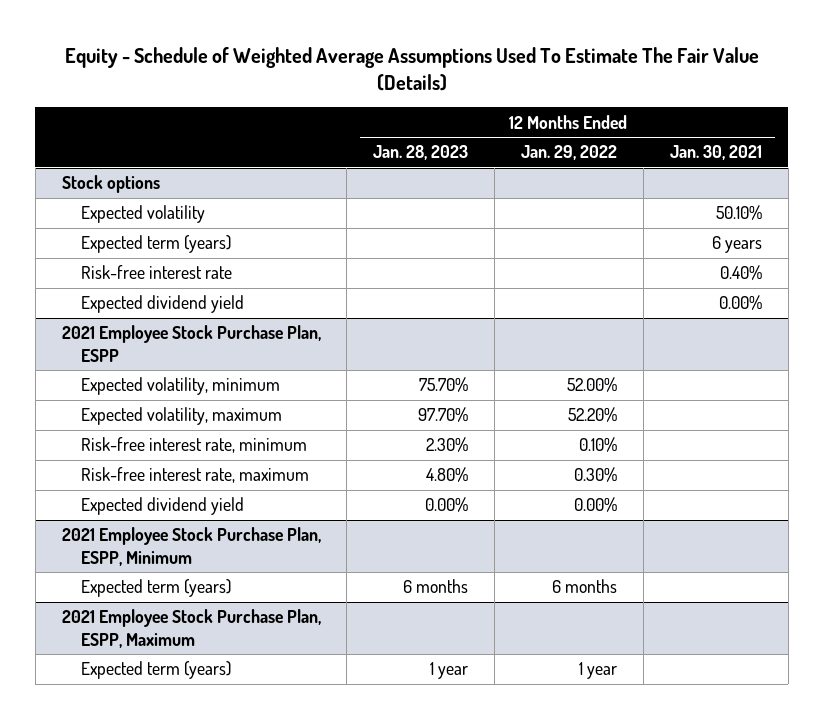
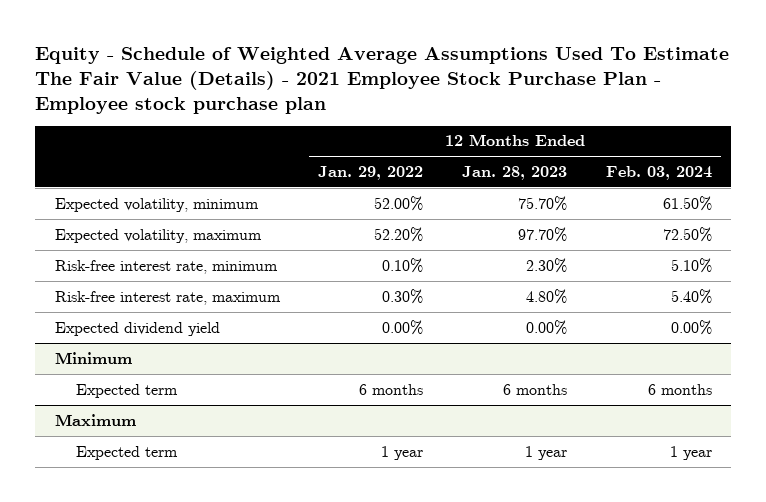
- Equity - Schedule of Weighted Average Assumptions Used To Estimate The Fair Value (Details)
+ Equity - Schedule of Weighted Average Assumptions Used To Estimate The Fair Value (Details) - 2021 Employee Stock Purchase Plan - Employee stock purchase plan
- | 12 Months Ended Jan. 28, 2023 | 12 Months Ended Jan. 29, 2022 | 12 Months Ended Jan. 30, 2021
+ | 12 Months Ended Jan. 29, 2022 | 12 Months Ended Jan. 28, 2023 | 12 Months Ended Feb. 03, 2024
- Stock options
- Expected volatility | | | 50.10%
- Expected term (years) | | | 6 years
- Risk-free interest rate | | | 0.40%
- Expected dividend yield | | | 0.00%
- 2021 Employee Stock Purchase Plan, ESPP
- 2021 Employee Stock Purchase Plan, ESPP, Minimum
- Expected term (years) | 6 months | 6 months |
- 2021 Employee Stock Purchase Plan, ESPP, Maximum
- Expected term (years) | 1 year | 1 year |
+ Minimum
+ Expected term | 6 months | 6 months | 6 months
+ Maximum
+ Expected term | 1 year | 1 year | 1 year

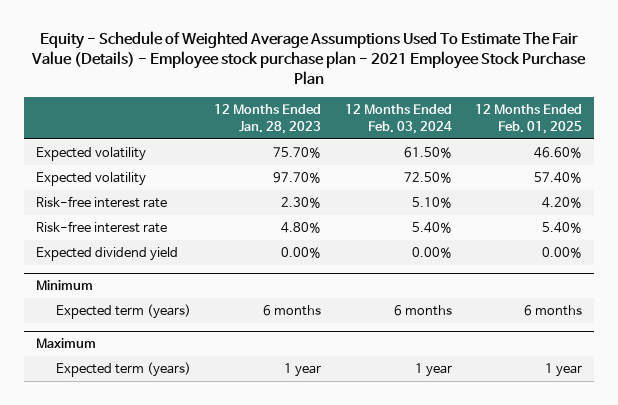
- Equity - Schedule of Weighted Average Assumptions Used To Estimate The Fair Value (Details) - 2021 Employee Stock Purchase Plan - Employee stock purchase plan
+ Equity - Schedule of Weighted Average Assumptions Used To Estimate The Fair Value (Details) - Employee stock purchase plan - 2021 Employee Stock Purchase Plan
- | 12 Months Ended Jan. 29, 2022 | 12 Months Ended Jan. 28, 2023 | 12 Months Ended Feb. 03, 2024
+ | 12 Months Ended Jan. 28, 2023 | 12 Months Ended Feb. 03, 2024 | 12 Months Ended Feb. 01, 2025
- Expected volatility, minimum | 52.00% | 75.70% | 61.50%
- Expected volatility, maximum | 52.20% | 97.70% | 72.50%
- Risk-free interest rate, minimum | 0.10% | 2.30% | 5.10%
- Risk-free interest rate, maximum | 0.30% | 4.80% | 5.40%
+ Expected volatility | 75.70% | 61.50% | 46.60%
+ Expected volatility | 97.70% | 72.50% | 57.40%
+ Risk-free interest rate | 2.30% | 5.10% | 4.20%
+ Risk-free interest rate | 4.80% | 5.40% | 5.40%
@ Minimum
- Expected term | 6 months | 6 months | 6 months
+ Expected term (years) | 6 months | 6 months | 6 months
@ Maximum
- Expected term | 1 year | 1 year | 1 year
+ Expected term (years) | 1 year | 1 year | 1 year

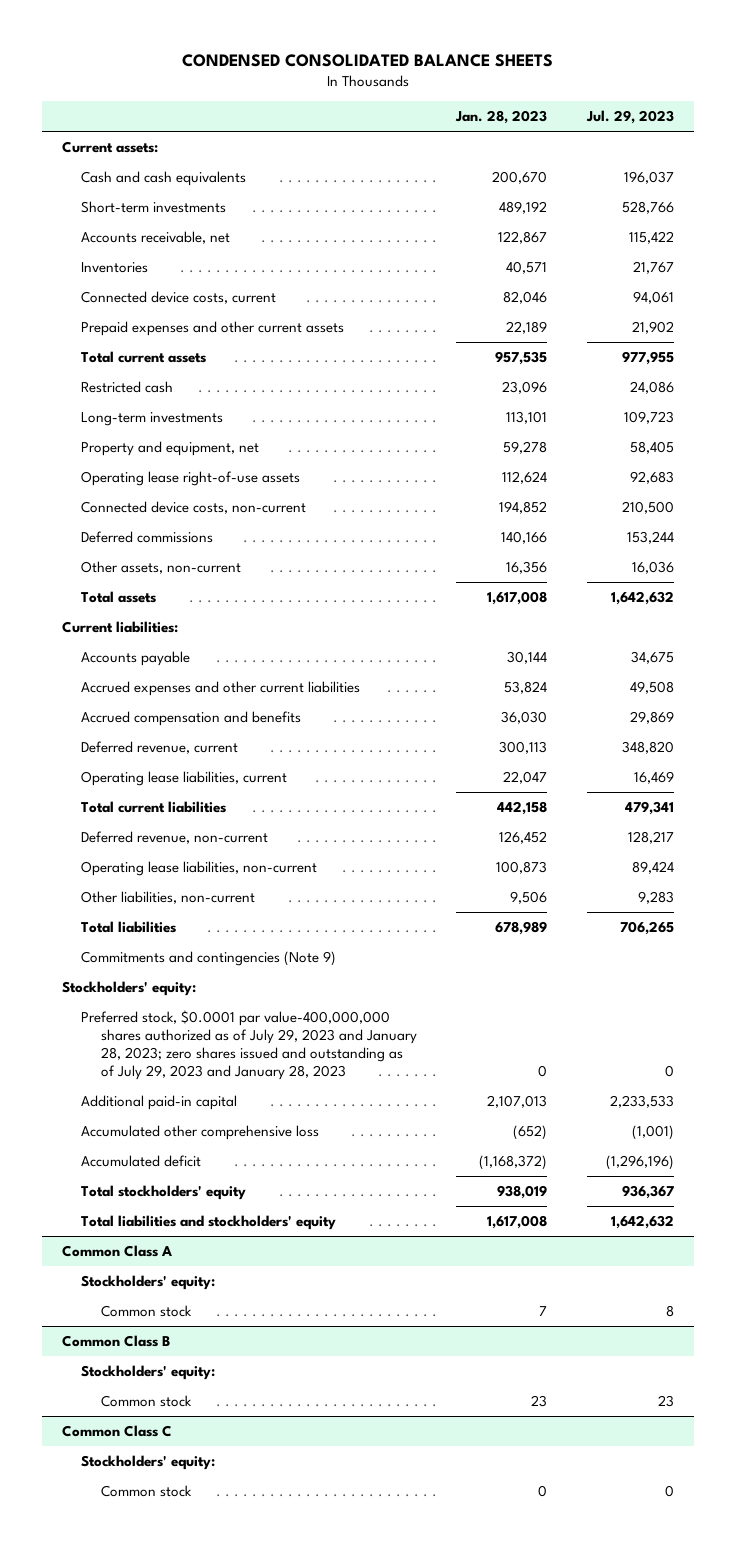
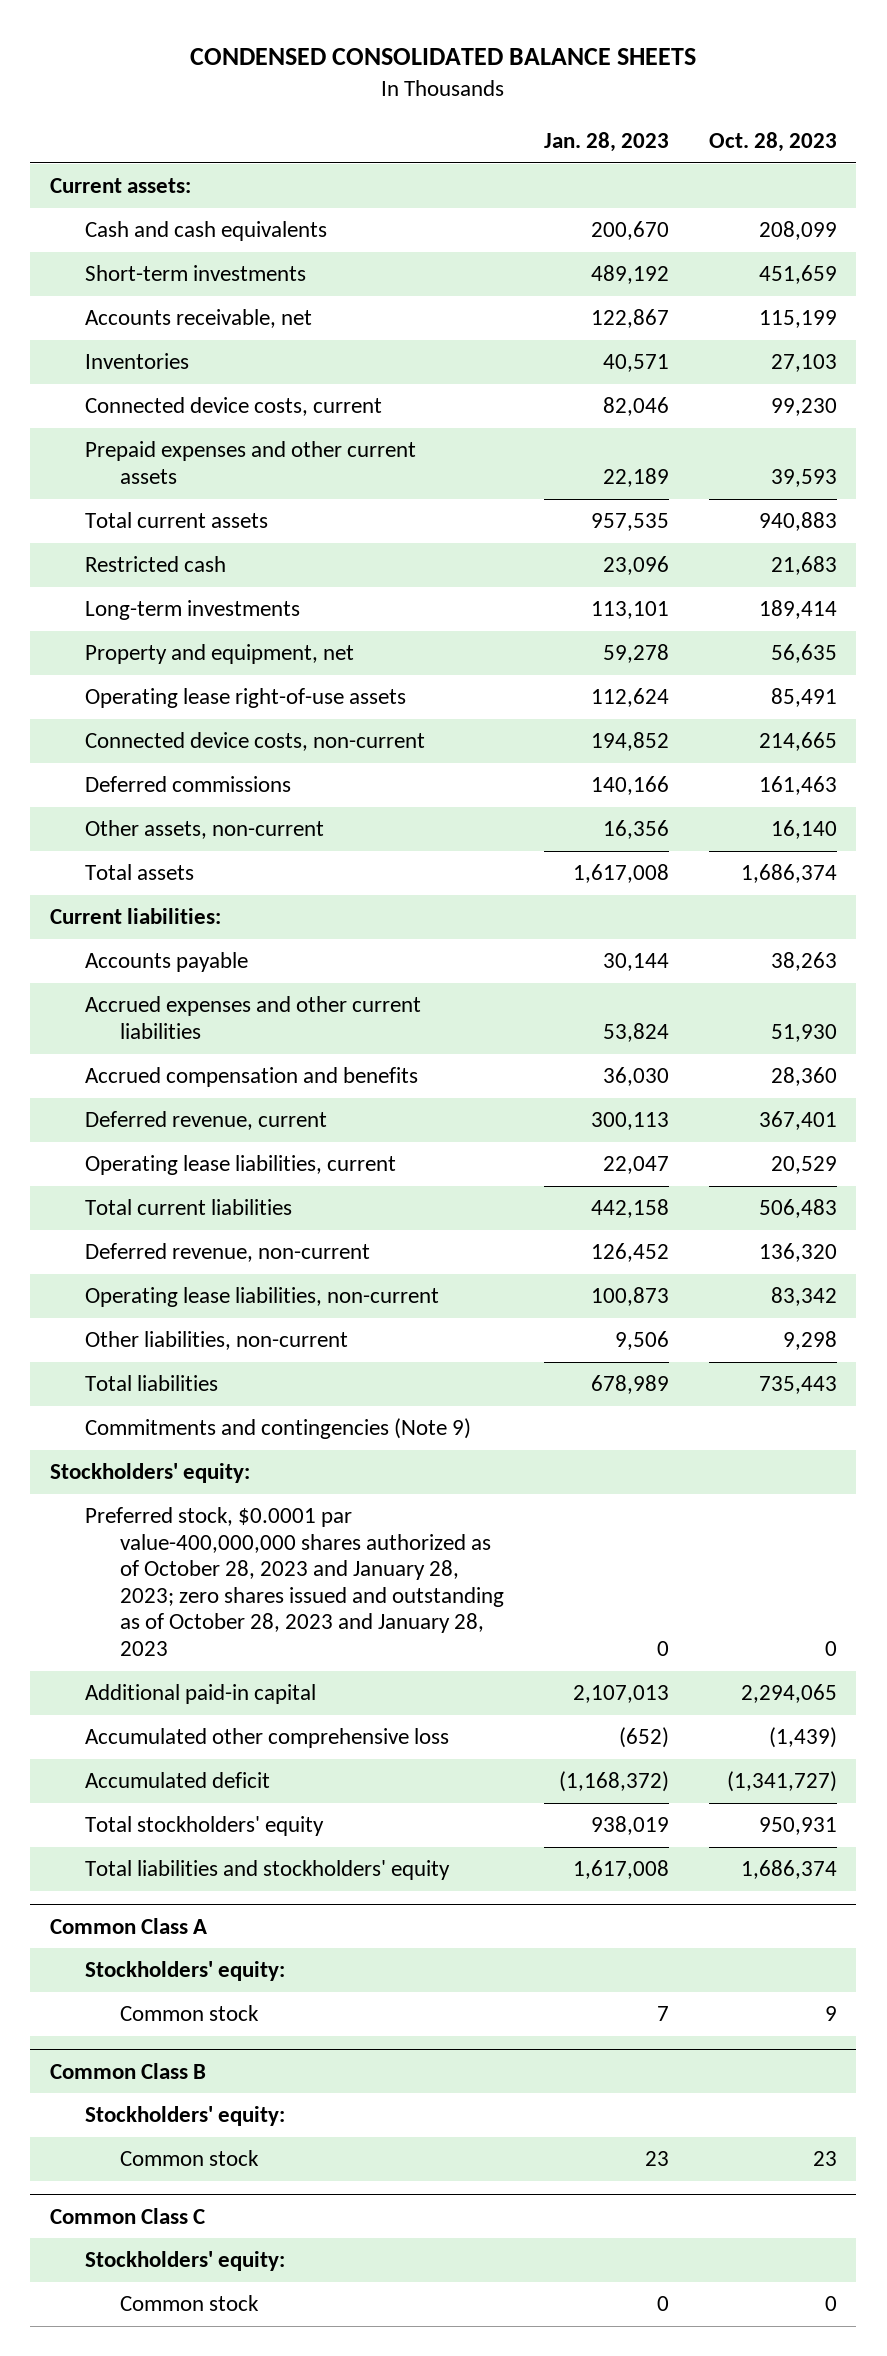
- | Jan. 28, 2023 | Jul. 29, 2023
+ | Jan. 28, 2023 | Oct. 28, 2023
- Preferred stock, $0.0001 par value-400,000,000 shares authorized as of July 29, 2023 and January 28, 2023; zero shares issued and outstanding as of July 29, 2023 and January 28, 2023 | 0 | 0
+ Preferred stock, $0.0001 par value-400,000,000 shares authorized as of October 28, 2023 and January 28, 2023; zero shares issued and outstanding as of October 28, 2023 and January 28, 2023 | 0 | 0

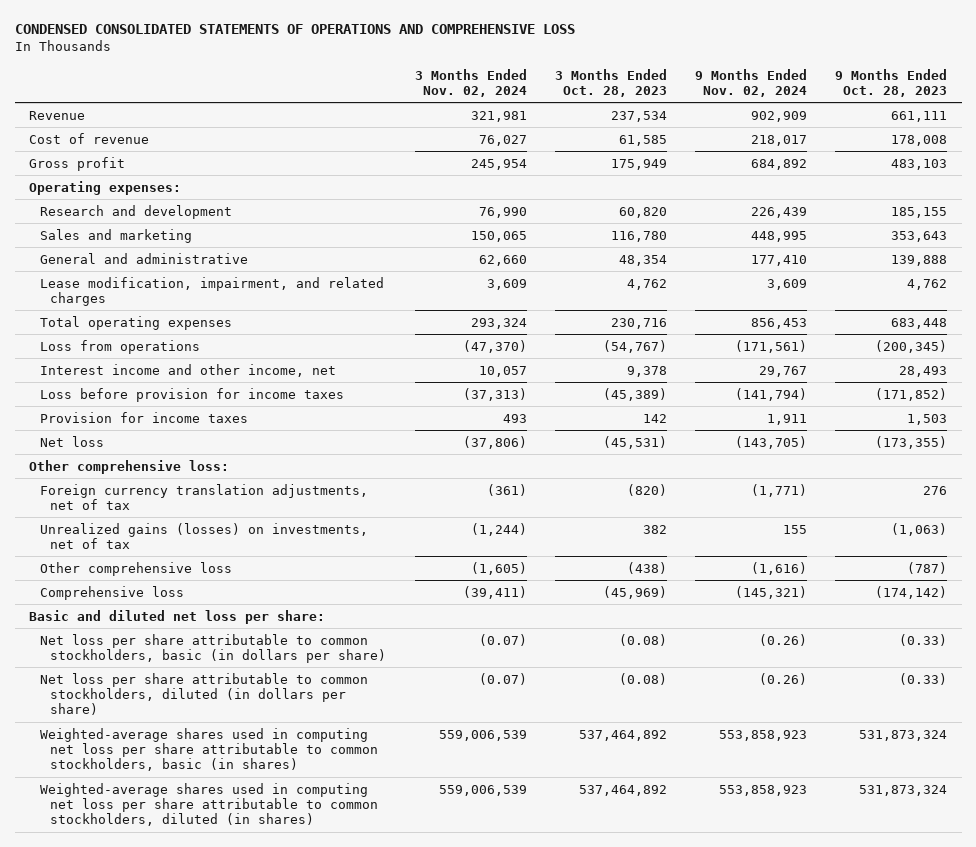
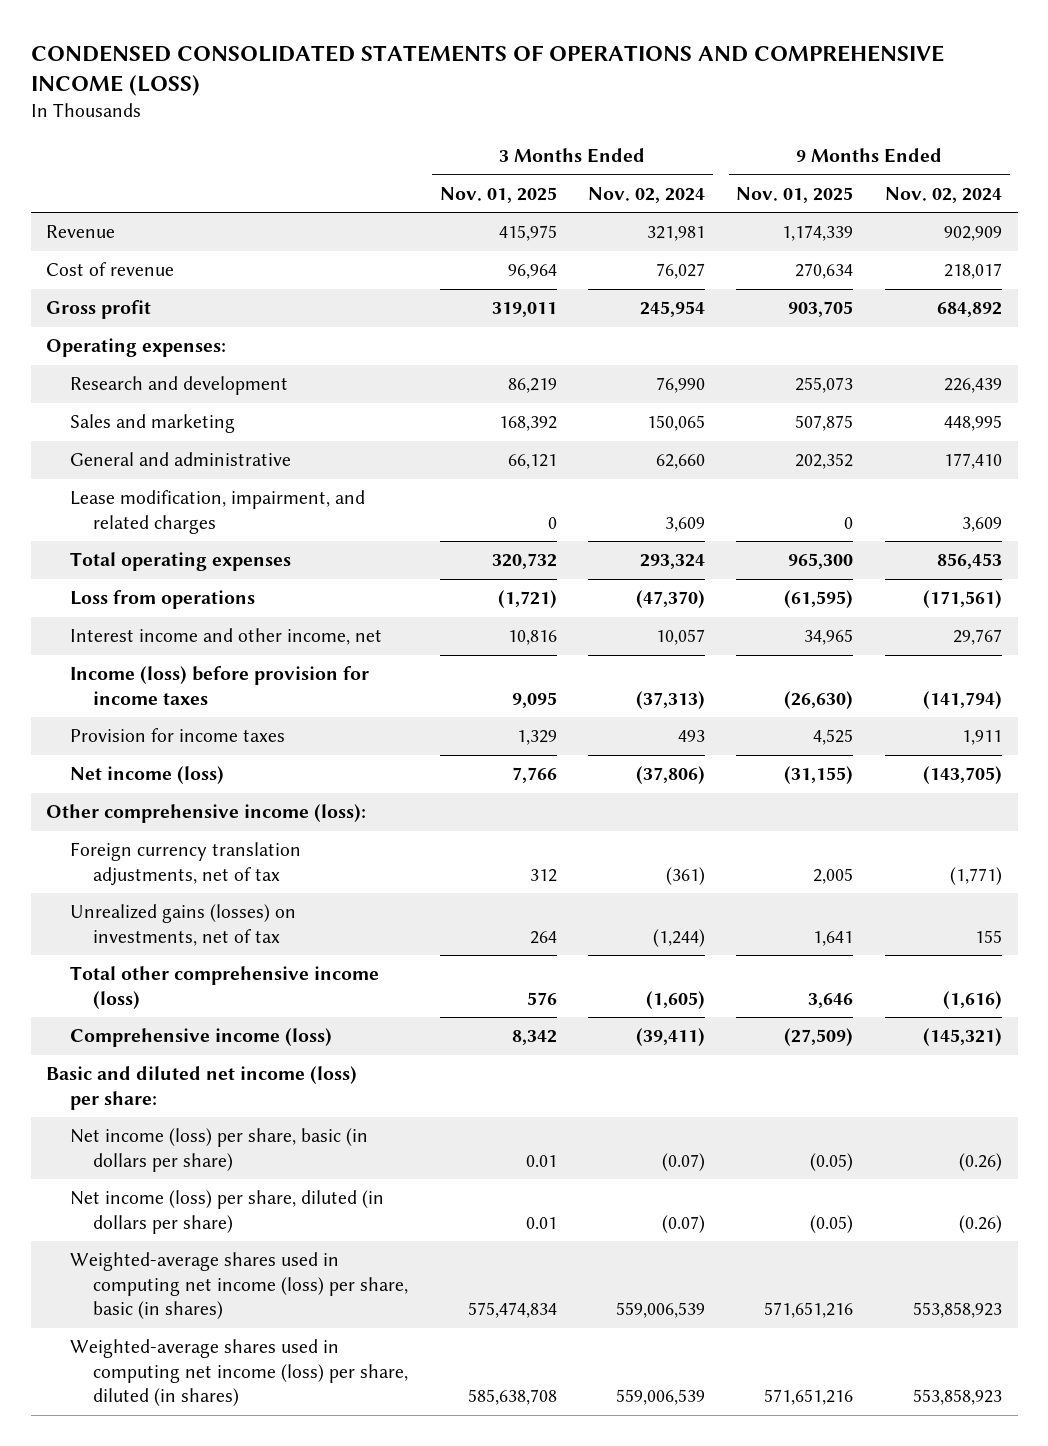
- CONDENSED CONSOLIDATED STATEMENTS OF OPERATIONS AND COMPREHENSIVE LOSS
+ CONDENSED CONSOLIDATED STATEMENTS OF OPERATIONS AND COMPREHENSIVE INCOME (LOSS)
- | 3 Months Ended Nov. 02, 2024 | 3 Months Ended Oct. 28, 2023 | 9 Months Ended Nov. 02, 2024 | 9 Months Ended Oct. 28, 2023
+ | 3 Months Ended Nov. 01, 2025 | 3 Months Ended Nov. 02, 2024 | 9 Months Ended Nov. 01, 2025 | 9 Months Ended Nov. 02, 2024
- Loss before provision for income taxes | (37,313) | (45,389) | (141,794) | (171,852)
+ Income (loss) before provision for income taxes | 9,095 | (37,313) | (26,630) | (141,794)
- Net loss | (37,806) | (45,531) | (143,705) | (173,355)
- Other comprehensive loss:
+ Net income (loss) | 7,766 | (37,806) | (31,155) | (143,705)
+ Other comprehensive income (loss):
- Other comprehensive loss | (1,605) | (438) | (1,616) | (787)
- Comprehensive loss | (39,411) | (45,969) | (145,321) | (174,142)
- Basic and diluted net loss per share:
- Net loss per share attributable to common stockholders, basic (in dollars per share) | (0.07) | (0.08) | (0.26) | (0.33)
- Net loss per share attributable to common stockholders, diluted (in dollars per share) | (0.07) | (0.08) | (0.26) | (0.33)
- Weighted-average shares used in computing net loss per share attributable to common stockholders, basic (in shares) | 559,006,539 | 537,464,892 | 553,858,923 | 531,873,324
- Weighted-average shares used in computing net loss per share attributable to common stockholders, diluted (in shares) | 559,006,539 | 537,464,892 | 553,858,923 | 531,873,324
+ Total other comprehensive income (loss) | 576 | (1,605) | 3,646 | (1,616)
+ Comprehensive income (loss) | 8,342 | (39,411) | (27,509) | (145,321)
+ Basic and diluted net income (loss) per share:
+ Net income (loss) per share, basic (in dollars per share) | 0.01 | (0.07) | (0.05) | (0.26)
+ Net income (loss) per share, diluted (in dollars per share) | 0.01 | (0.07) | (0.05) | (0.26)
+ Weighted-average shares used in computing net income (loss) per share, basic (in shares) | 575,474,834 | 559,006,539 | 571,651,216 | 553,858,923
+ Weighted-average shares used in computing net income (loss) per share, diluted (in shares) | 585,638,708 | 559,006,539 | 571,651,216 | 553,858,923

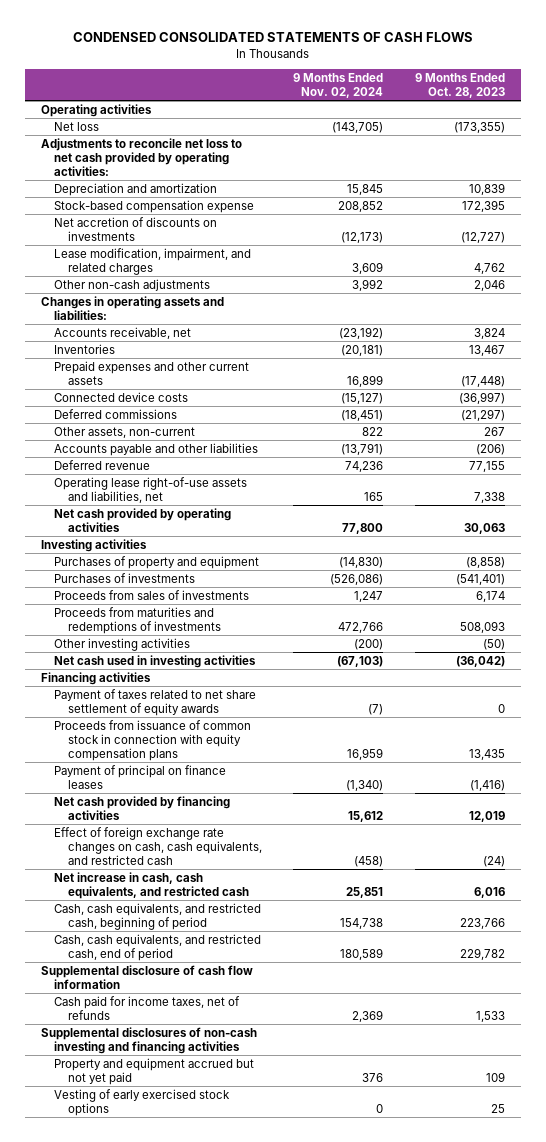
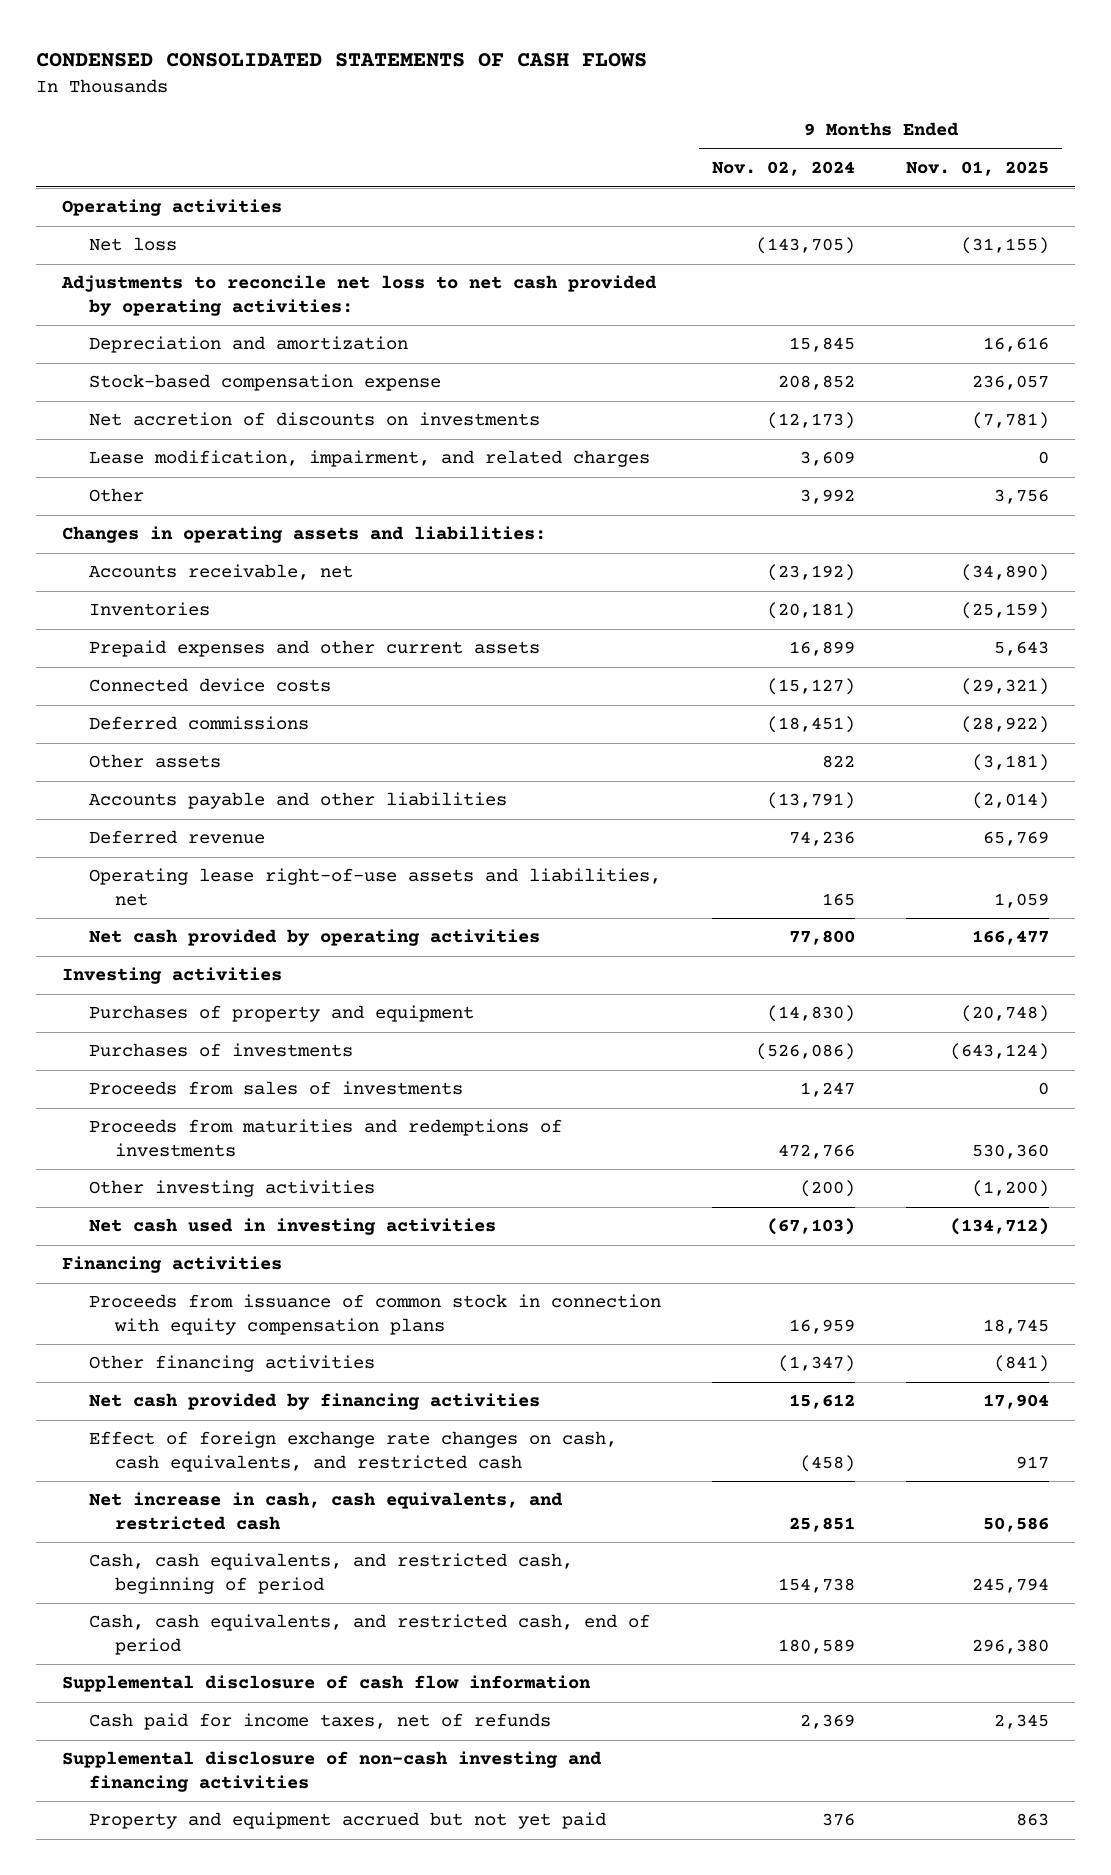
- | 9 Months Ended Nov. 02, 2024 | 9 Months Ended Oct. 28, 2023
+ | 9 Months Ended Nov. 02, 2024 | 9 Months Ended Nov. 01, 2025
- Other non-cash adjustments | 3,992 | 2,046
+ Other | 3,992 | 3,756
- Other assets, non-current | 822 | 267
+ Other assets | 822 | (3,181)
- Payment of taxes related to net share settlement of equity awards | (7) | 0
- Payment of principal on finance leases | (1,340) | (1,416)
+ Other financing activities | (1,347) | (841)
- Supplemental disclosures of non-cash investing and financing activities
+ Supplemental disclosure of non-cash investing and financing activities
- Vesting of early exercised stock options | 0 | 25

